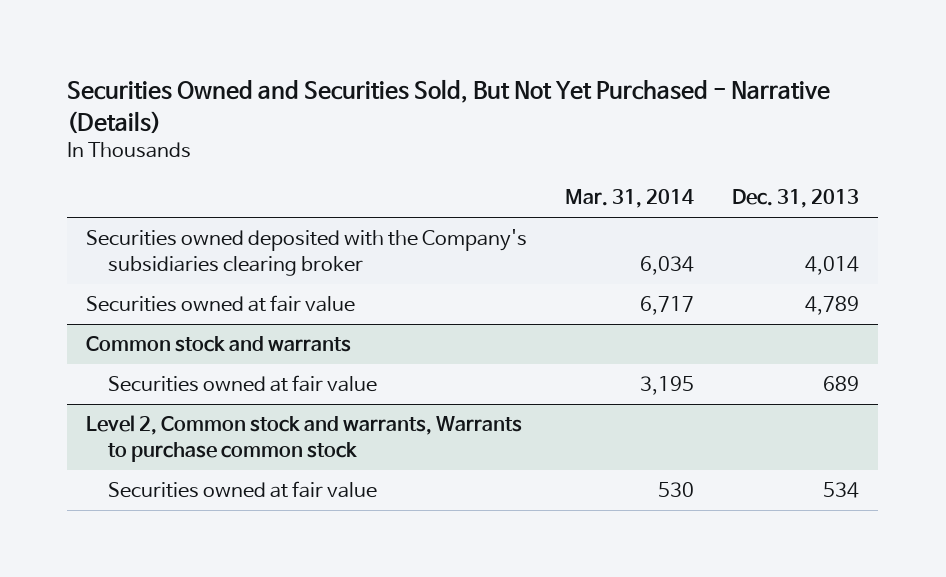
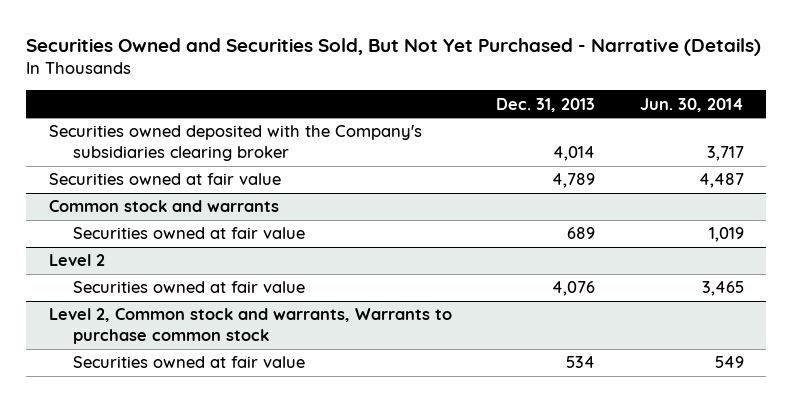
- | Mar. 31, 2014 | Dec. 31, 2013
+ | Dec. 31, 2013 | Jun. 30, 2014
+ Level 2
+ Securities owned at fair value | 4,076 | 3,465

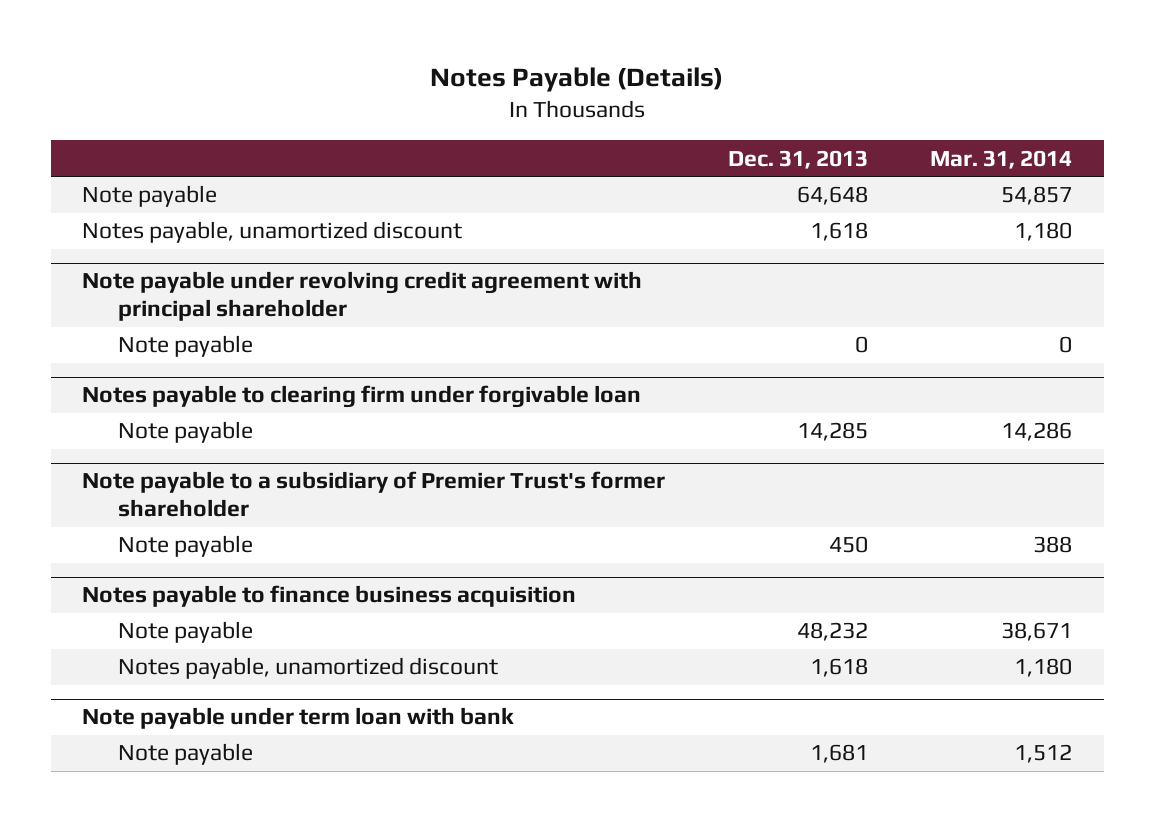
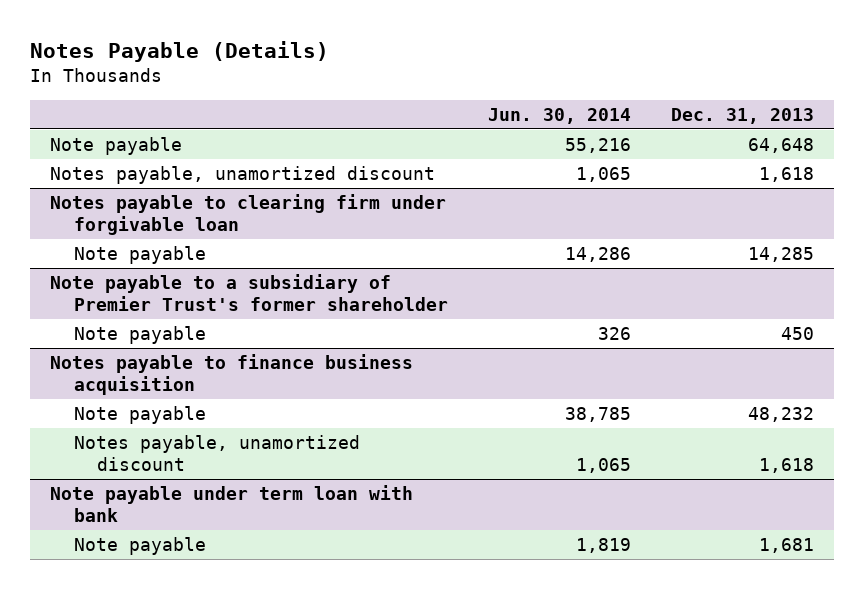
- | Dec. 31, 2013 | Mar. 31, 2014
+ | Jun. 30, 2014 | Dec. 31, 2013
- Note payable under revolving credit agreement with principal shareholder
- Note payable | 0 | 0

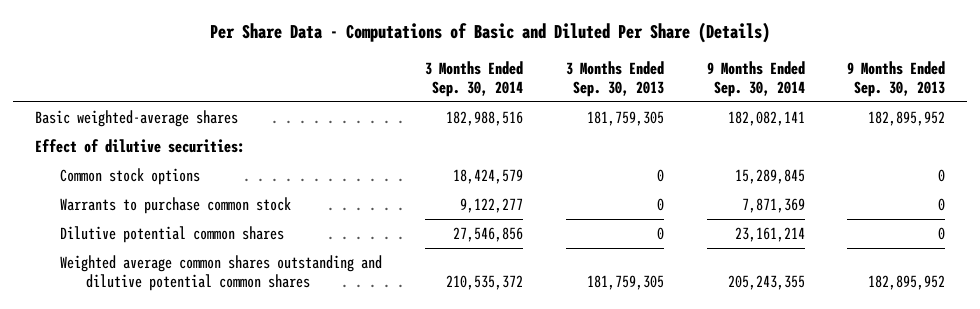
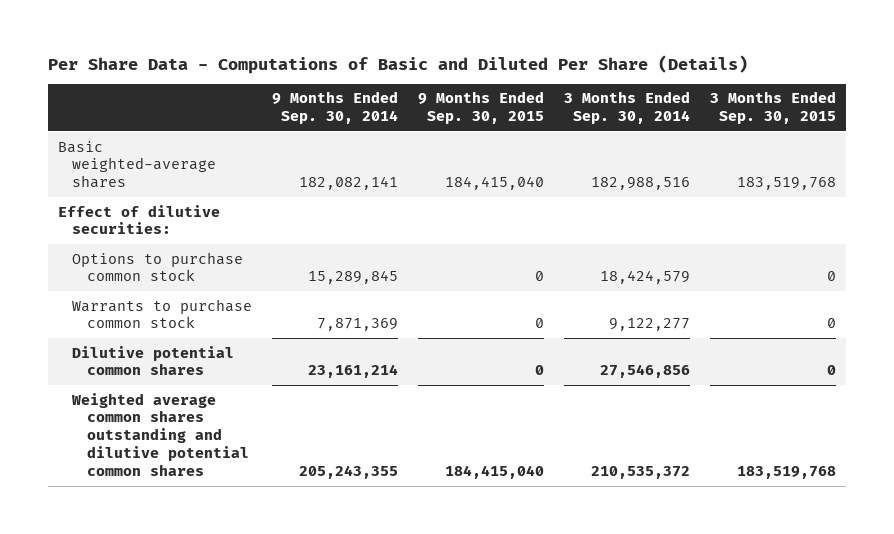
- | 3 Months Ended Sep. 30, 2014 | 3 Months Ended Sep. 30, 2013 | 9 Months Ended Sep. 30, 2014 | 9 Months Ended Sep. 30, 2013
+ | 9 Months Ended Sep. 30, 2014 | 9 Months Ended Sep. 30, 2015 | 3 Months Ended Sep. 30, 2014 | 3 Months Ended Sep. 30, 2015
- Common stock options | 18,424,579 | 0 | 15,289,845 | 0
+ Options to purchase common stock | 15,289,845 | 0 | 18,424,579 | 0

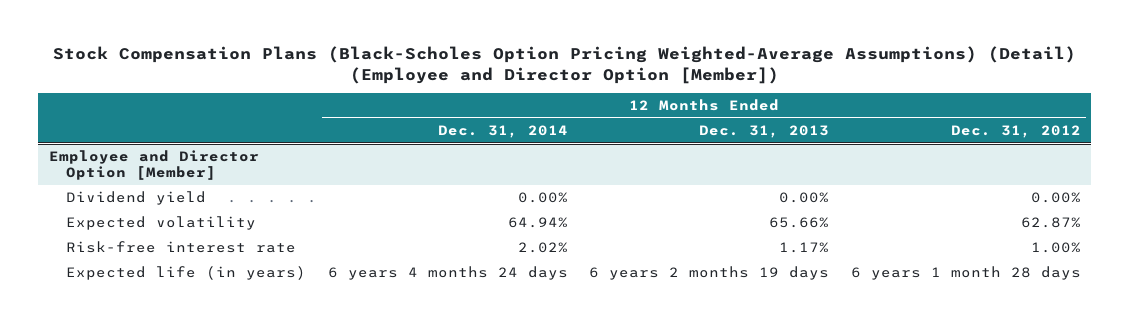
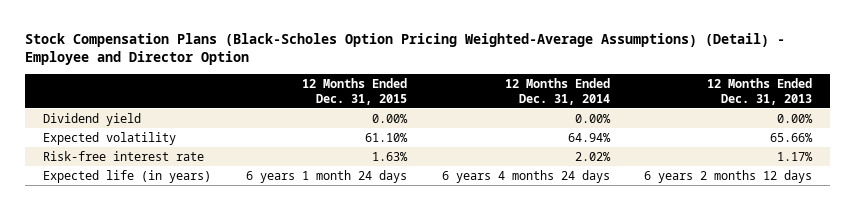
- Stock Compensation Plans (Black-Scholes Option Pricing Weighted-Average Assumptions) (Detail) (Employee and Director Option [Member])
+ Stock Compensation Plans (Black-Scholes Option Pricing Weighted-Average Assumptions) (Detail) - Employee and Director Option
- | 12 Months Ended Dec. 31, 2014 | 12 Months Ended Dec. 31, 2013 | 12 Months Ended Dec. 31, 2012
+ | 12 Months Ended Dec. 31, 2015 | 12 Months Ended Dec. 31, 2014 | 12 Months Ended Dec. 31, 2013
- Employee and Director Option [Member]
- Expected life (in years) | 6 years 4 months 24 days | 6 years 2 months 19 days | 6 years 1 month 28 days
+ Expected life (in years) | 6 years 1 month 24 days | 6 years 4 months 24 days | 6 years 2 months 12 days

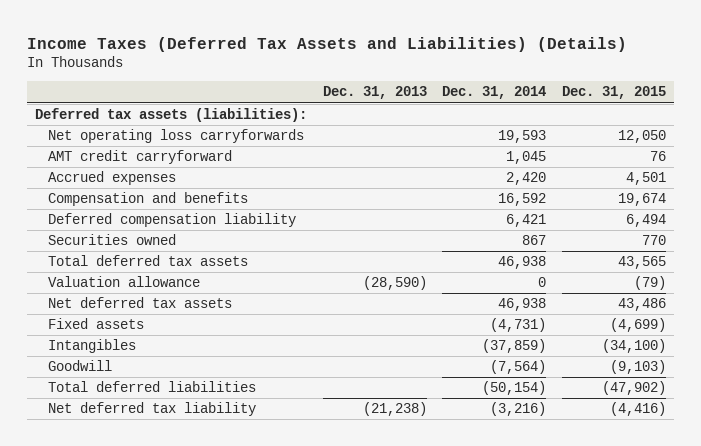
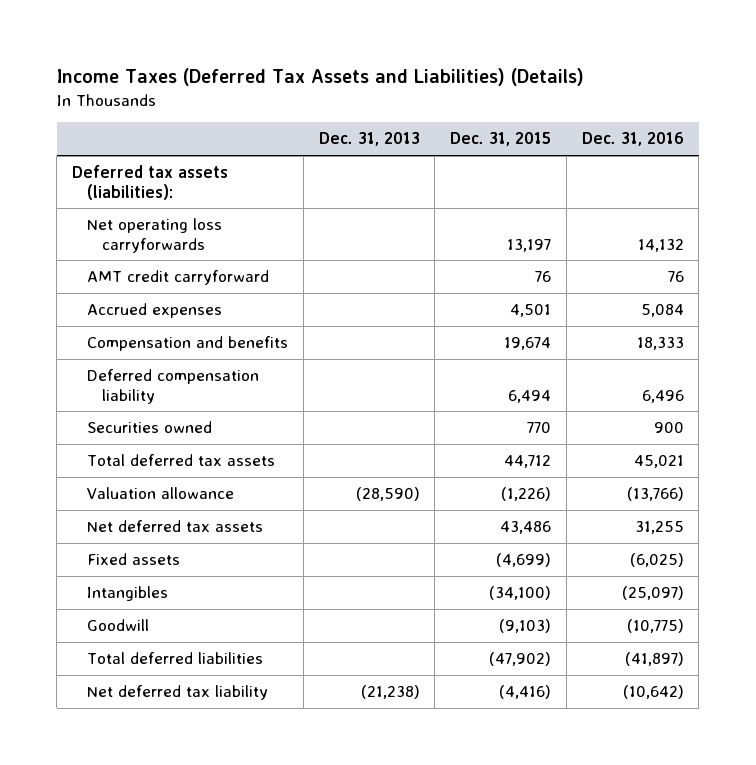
- | Dec. 31, 2013 | Dec. 31, 2014 | Dec. 31, 2015
+ | Dec. 31, 2013 | Dec. 31, 2015 | Dec. 31, 2016
- Net operating loss carryforwards | | 19,593 | 12,050
+ Net operating loss carryforwards | | 13,197 | 14,132
- Total deferred tax assets | | 46,938 | 43,565
- Valuation allowance | (28,590) | 0 | (79)
+ Total deferred tax assets | | 44,712 | 45,021
+ Valuation allowance | (28,590) | (1,226) | (13,766)

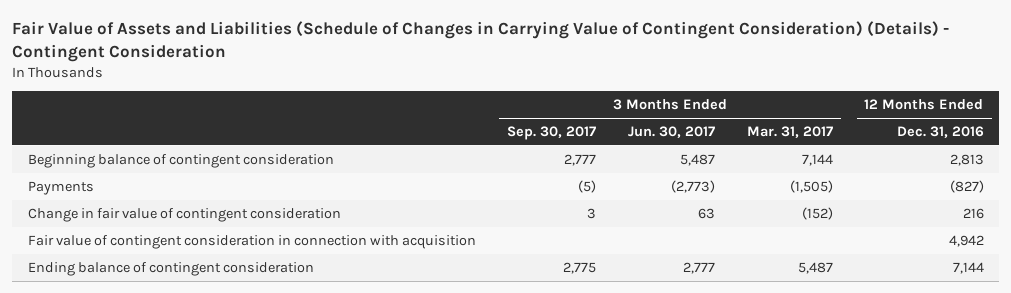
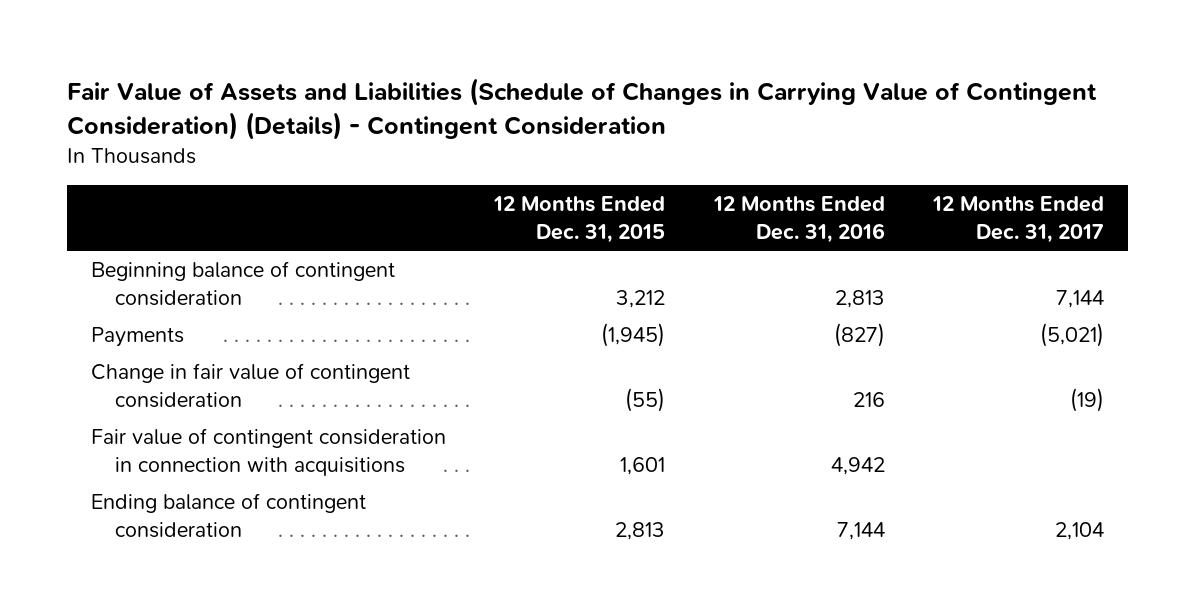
- | 3 Months Ended Sep. 30, 2017 | 3 Months Ended Jun. 30, 2017 | 3 Months Ended Mar. 31, 2017 | 12 Months Ended Dec. 31, 2016
+ | 12 Months Ended Dec. 31, 2015 | 12 Months Ended Dec. 31, 2016 | 12 Months Ended Dec. 31, 2017
- Fair value of contingent consideration in connection with acquisition | | | | 4,942
+ Fair value of contingent consideration in connection with acquisitions | 1,601 | 4,942 |

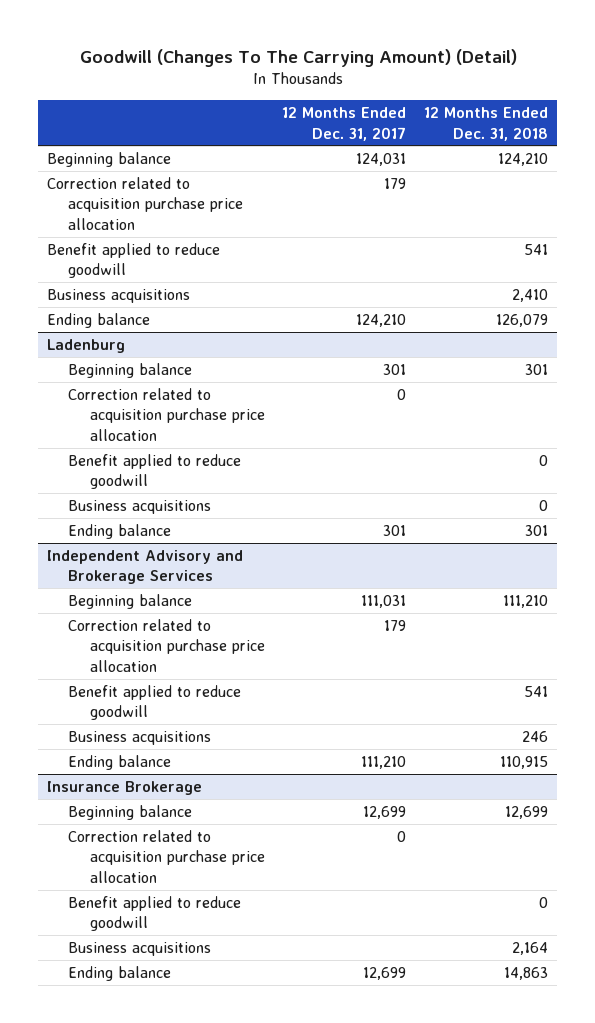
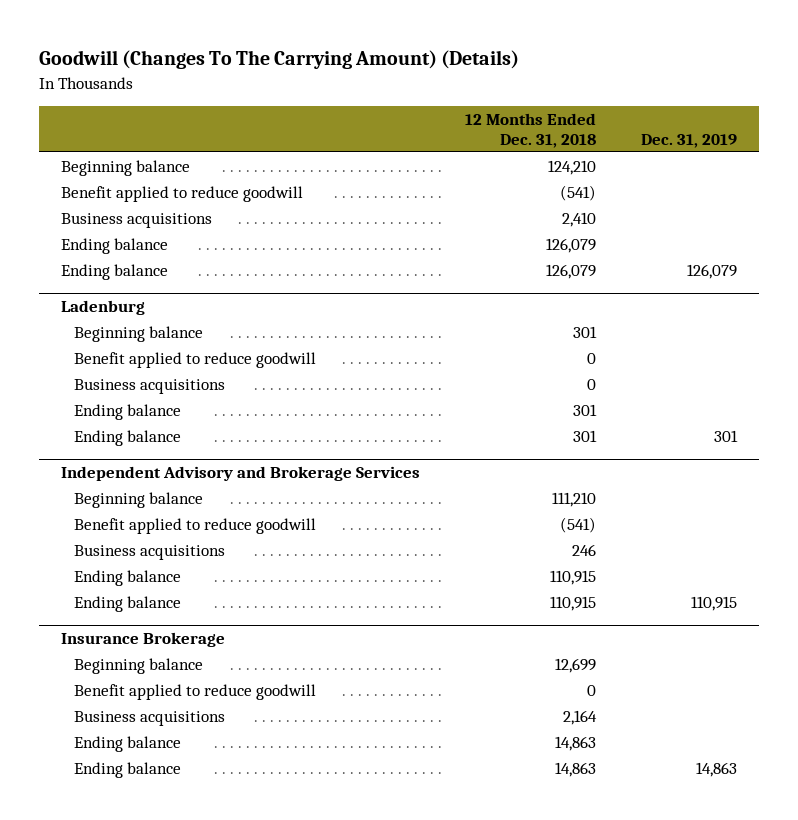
- Goodwill (Changes To The Carrying Amount) (Detail)
+ Goodwill (Changes To The Carrying Amount) (Details)
- | 12 Months Ended Dec. 31, 2017 | 12 Months Ended Dec. 31, 2018
+ | 12 Months Ended Dec. 31, 2018 | Dec. 31, 2019
- Correction related to acquisition purchase price allocation | 179 |
- Benefit applied to reduce goodwill | | 541
+ Benefit applied to reduce goodwill | (541) |
+ Ending balance | 126,079 | 126,079
@ Ladenburg
- Correction related to acquisition purchase price allocation | 0 |
+ Ending balance | 301 | 301
@ Independent Advisory and Brokerage Services
- Correction related to acquisition purchase price allocation | 179 |
- Benefit applied to reduce goodwill | | 541
+ Benefit applied to reduce goodwill | (541) |
+ Ending balance | 110,915 | 110,915
@ Insurance Brokerage
- Correction related to acquisition purchase price allocation | 0 |
+ Ending balance | 14,863 | 14,863

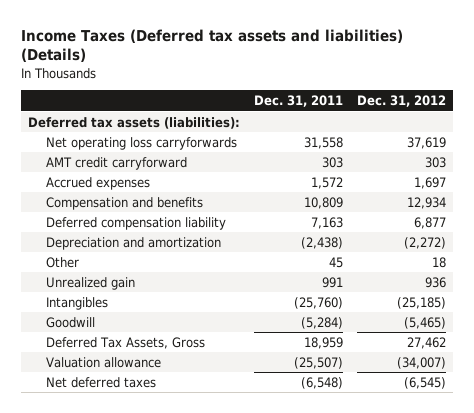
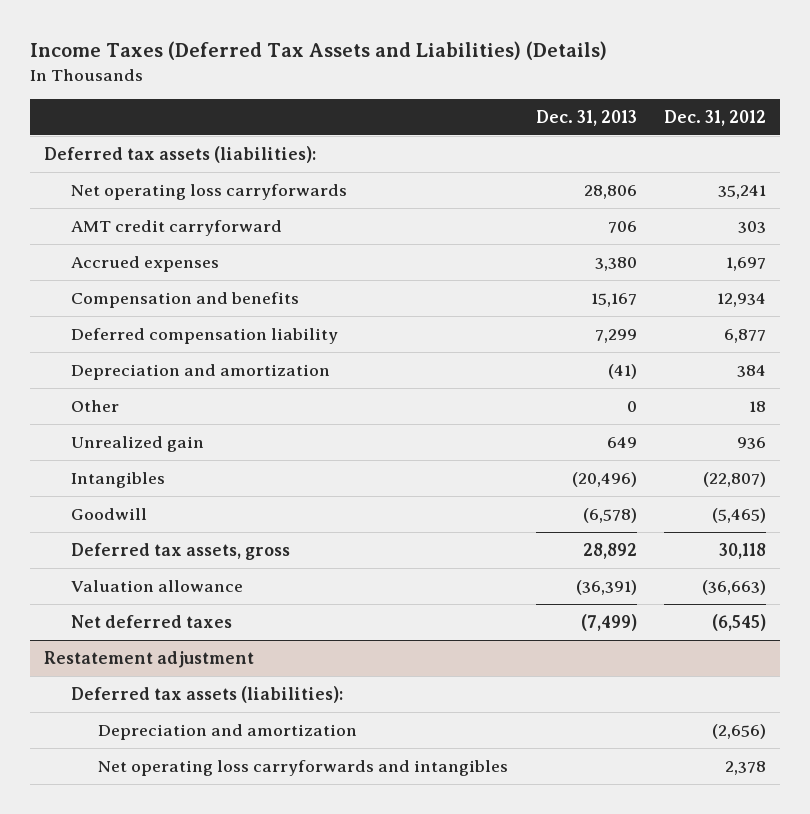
- Income Taxes (Deferred tax assets and liabilities) (Details)
+ Income Taxes (Deferred Tax Assets and Liabilities) (Details)
- | Dec. 31, 2011 | Dec. 31, 2012
+ | Dec. 31, 2013 | Dec. 31, 2012
- Net operating loss carryforwards | 31,558 | 37,619
+ Net operating loss carryforwards | 28,806 | 35,241
- Depreciation and amortization | (2,438) | (2,272)
+ Depreciation and amortization | (41) | 384
- Intangibles | (25,760) | (25,185)
+ Intangibles | (20,496) | (22,807)
- Deferred Tax Assets, Gross | 18,959 | 27,462
- Valuation allowance | (25,507) | (34,007)
+ Deferred tax assets, gross | 28,892 | 30,118
+ Valuation allowance | (36,391) | (36,663)
+ Restatement adjustment
+ Deferred tax assets (liabilities):
+ Depreciation and amortization | | (2,656)
+ Net operating loss carryforwards and intangibles | | 2,378

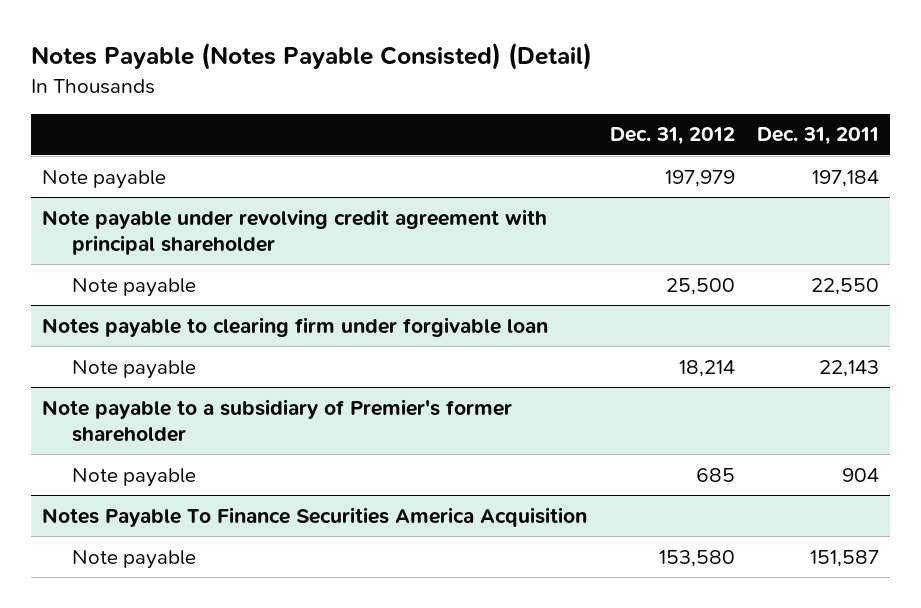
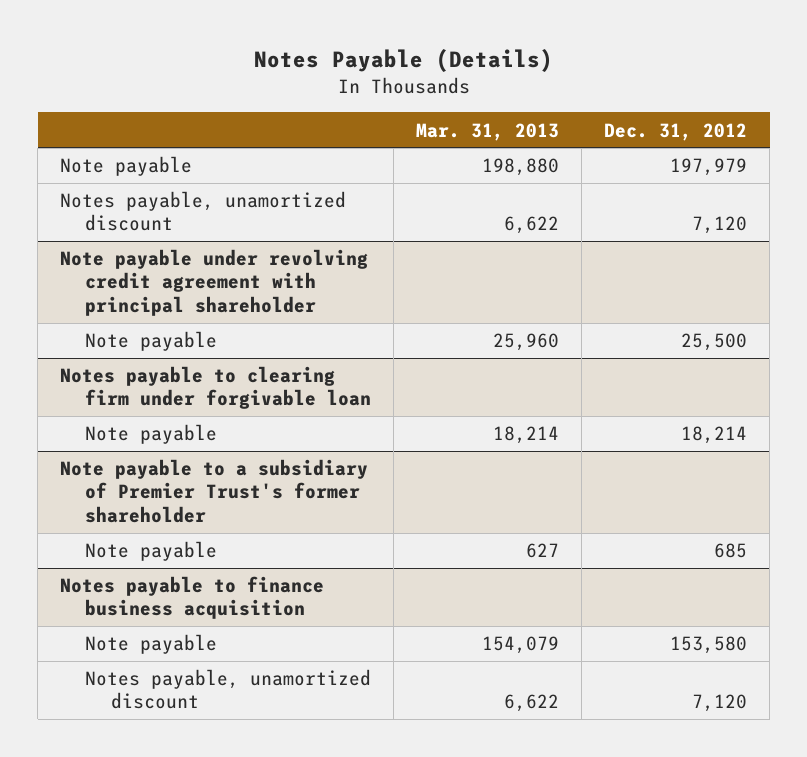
- Notes Payable (Notes Payable Consisted) (Detail)
+ Notes Payable (Details)
- | Dec. 31, 2012 | Dec. 31, 2011
+ | Mar. 31, 2013 | Dec. 31, 2012
+ Notes payable, unamortized discount | 6,622 | 7,120
- Note payable to a subsidiary of Premier's former shareholder
+ Note payable to a subsidiary of Premier Trust's former shareholder
- Notes Payable To Finance Securities America Acquisition
+ Notes payable to finance business acquisition
+ Notes payable, unamortized discount | 6,622 | 7,120

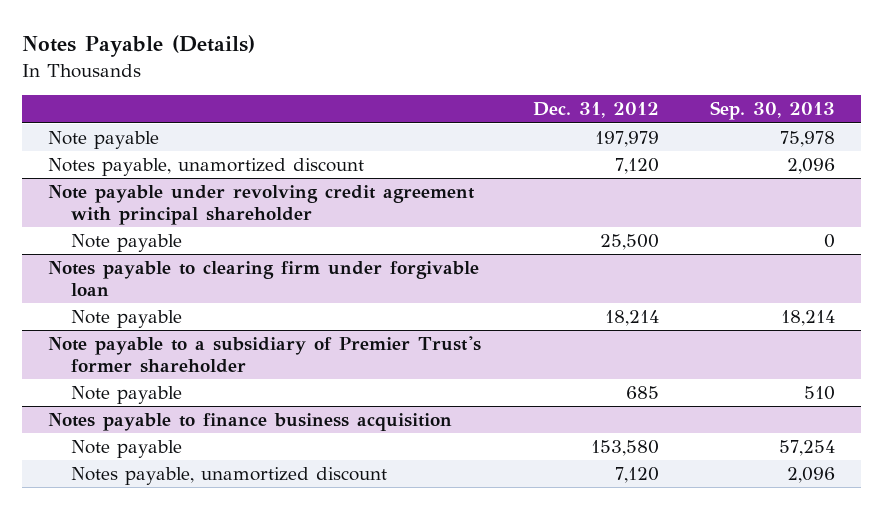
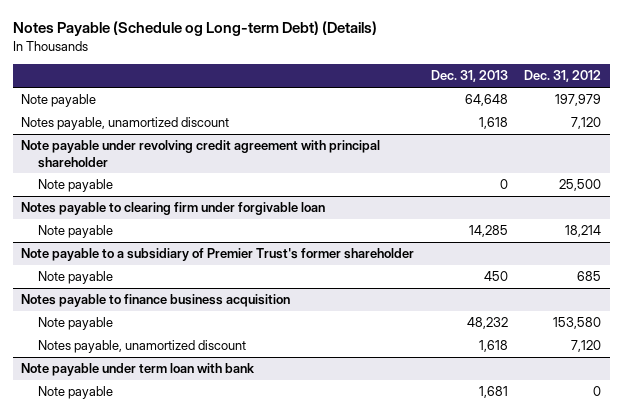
- Notes Payable (Details)
+ Notes Payable (Schedule og Long-term Debt) (Details)
- | Dec. 31, 2012 | Sep. 30, 2013
+ | Dec. 31, 2013 | Dec. 31, 2012
+ Note payable under term loan with bank
+ Note payable | 1,681 | 0

